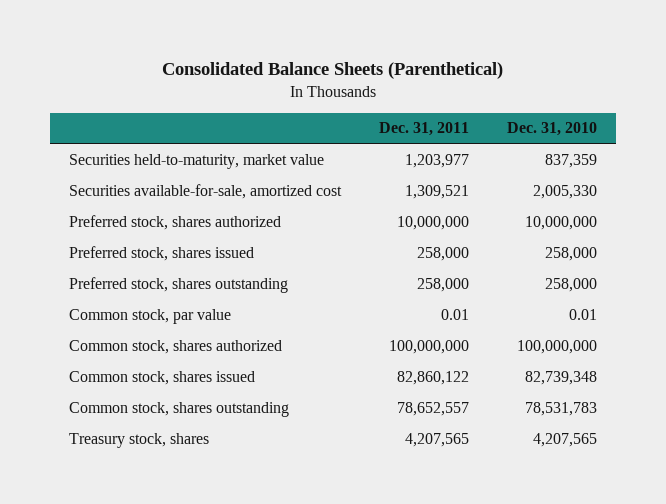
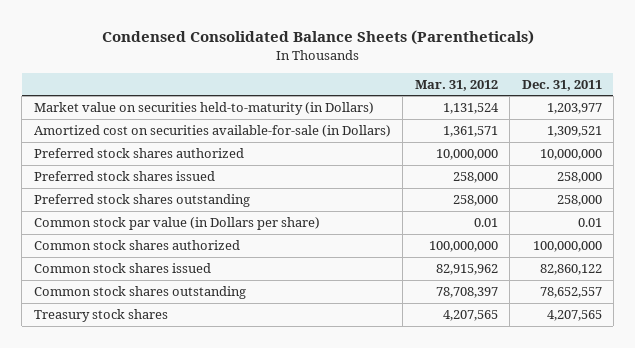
- Consolidated Balance Sheets (Parenthetical)
+ Condensed Consolidated Balance Sheets (Parentheticals)
- | Dec. 31, 2011 | Dec. 31, 2010
+ | Mar. 31, 2012 | Dec. 31, 2011
- Securities held-to-maturity, market value | 1,203,977 | 837,359
- Securities available-for-sale, amortized cost | 1,309,521 | 2,005,330
- Preferred stock, shares authorized | 10,000,000 | 10,000,000
- Preferred stock, shares issued | 258,000 | 258,000
- Preferred stock, shares outstanding | 258,000 | 258,000
- Common stock, par value | 0.01 | 0.01
- Common stock, shares authorized | 100,000,000 | 100,000,000
- Common stock, shares issued | 82,860,122 | 82,739,348
- Common stock, shares outstanding | 78,652,557 | 78,531,783
- Treasury stock, shares | 4,207,565 | 4,207,565
+ Market value on securities held-to-maturity (in Dollars) | 1,131,524 | 1,203,977
+ Amortized cost on securities available-for-sale (in Dollars) | 1,361,571 | 1,309,521
+ Preferred stock shares authorized | 10,000,000 | 10,000,000
+ Preferred stock shares issued | 258,000 | 258,000
+ Preferred stock shares outstanding | 258,000 | 258,000
+ Common stock par value (in Dollars per share) | 0.01 | 0.01
+ Common stock shares authorized | 100,000,000 | 100,000,000
+ Common stock shares issued | 82,915,962 | 82,860,122
+ Common stock shares outstanding | 78,708,397 | 78,652,557
+ Treasury stock shares | 4,207,565 | 4,207,565

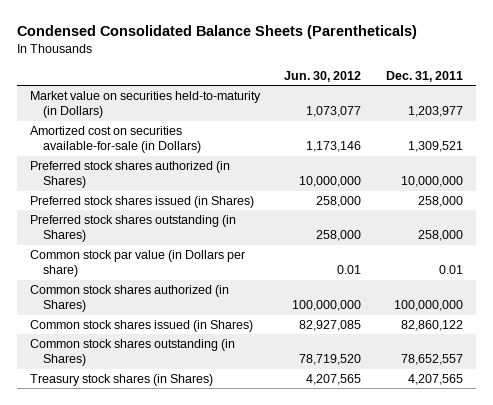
- | Mar. 31, 2012 | Dec. 31, 2011
+ | Jun. 30, 2012 | Dec. 31, 2011
- Preferred stock shares authorized | 10,000,000 | 10,000,000
- Preferred stock shares issued | 258,000 | 258,000
- Preferred stock shares outstanding | 258,000 | 258,000
+ Preferred stock shares authorized (in Shares) | 10,000,000 | 10,000,000
+ Preferred stock shares issued (in Shares) | 258,000 | 258,000
+ Preferred stock shares outstanding (in Shares) | 258,000 | 258,000
- Common stock shares authorized | 100,000,000 | 100,000,000
- Common stock shares issued | 82,915,962 | 82,860,122
- Common stock shares outstanding | 78,708,397 | 78,652,557
- Treasury stock shares | 4,207,565 | 4,207,565
+ Common stock shares authorized (in Shares) | 100,000,000 | 100,000,000
+ Common stock shares issued (in Shares) | 82,927,085 | 82,860,122
+ Common stock shares outstanding (in Shares) | 78,719,520 | 78,652,557
+ Treasury stock shares (in Shares) | 4,207,565 | 4,207,565

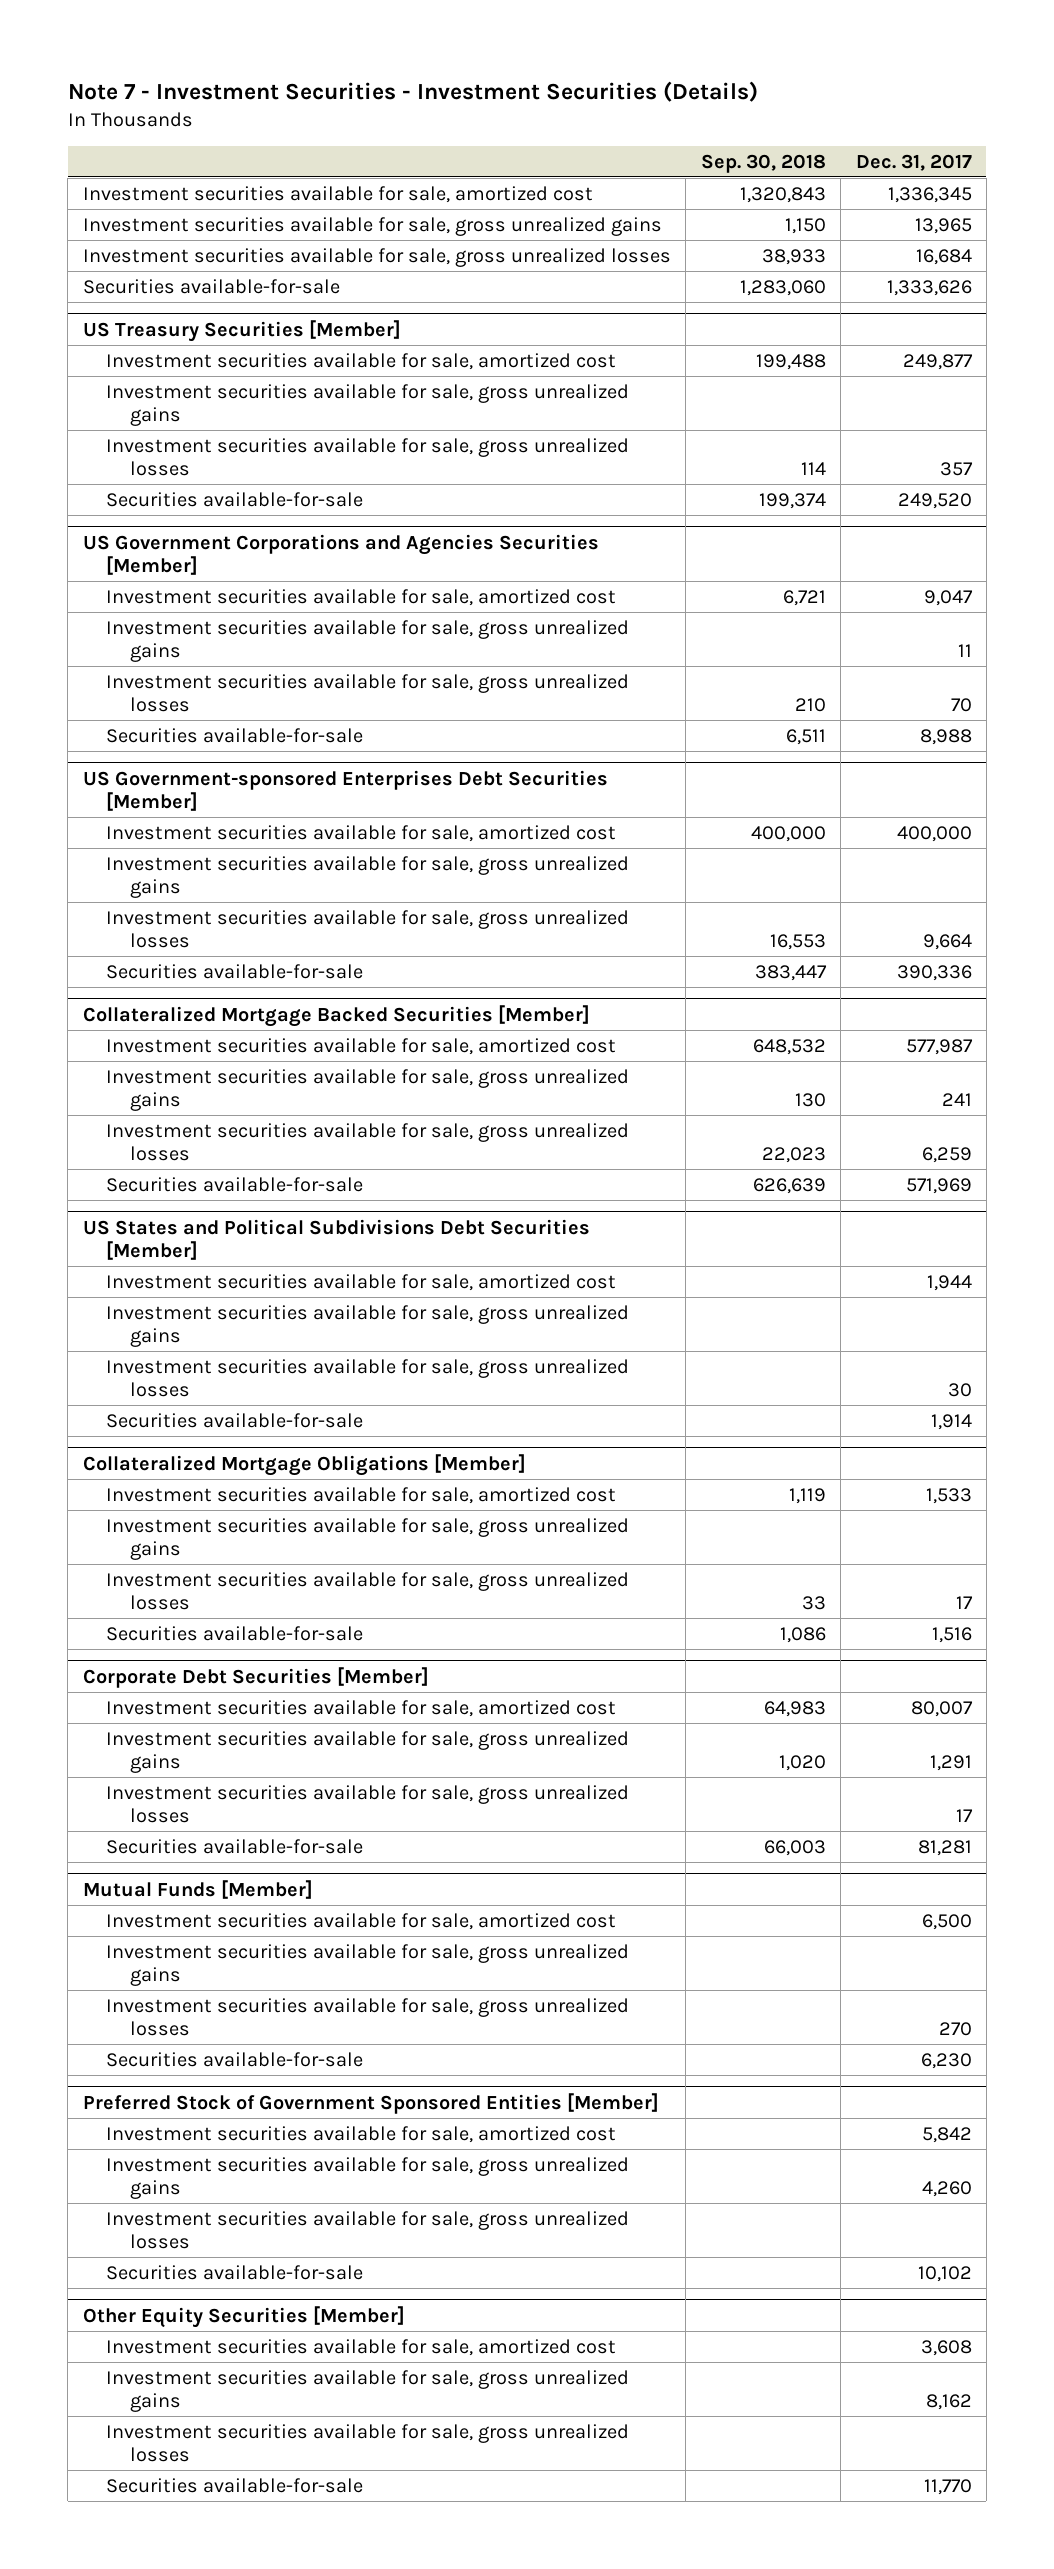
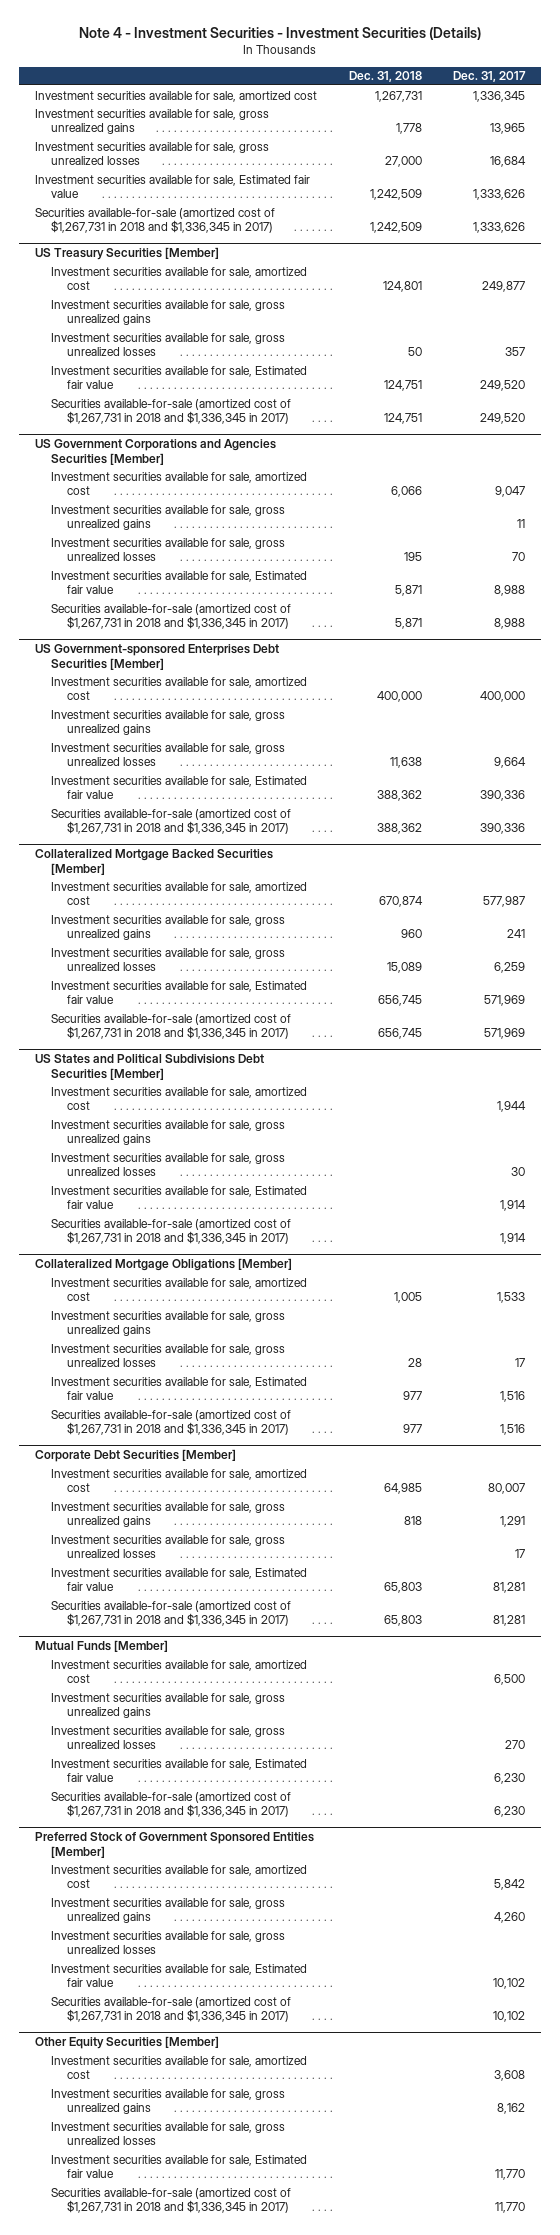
- Note 7 - Investment Securities - Investment Securities (Details)
+ Note 4 - Investment Securities - Investment Securities (Details)
- | Sep. 30, 2018 | Dec. 31, 2017
+ | Dec. 31, 2018 | Dec. 31, 2017
- Securities available-for-sale | 1,283,060 | 1,333,626
+ Investment securities available for sale, Estimated fair value | 1,242,509 | 1,333,626
+ Securities available-for-sale (amortized cost of $1,267,731 in 2018 and $1,336,345 in 2017) | 1,242,509 | 1,333,626
@ US Treasury Securities [Member]
- Securities available-for-sale | 199,374 | 249,520
+ Investment securities available for sale, Estimated fair value | 124,751 | 249,520
+ Securities available-for-sale (amortized cost of $1,267,731 in 2018 and $1,336,345 in 2017) | 124,751 | 249,520
@ US Government Corporations and Agencies Securities [Member]
- Securities available-for-sale | 6,511 | 8,988
+ Investment securities available for sale, Estimated fair value | 5,871 | 8,988
+ Securities available-for-sale (amortized cost of $1,267,731 in 2018 and $1,336,345 in 2017) | 5,871 | 8,988
@ US Government-sponsored Enterprises Debt Securities [Member]
- Securities available-for-sale | 383,447 | 390,336
+ Investment securities available for sale, Estimated fair value | 388,362 | 390,336
+ Securities available-for-sale (amortized cost of $1,267,731 in 2018 and $1,336,345 in 2017) | 388,362 | 390,336
@ Collateralized Mortgage Backed Securities [Member]
- Securities available-for-sale | 626,639 | 571,969
+ Investment securities available for sale, Estimated fair value | 656,745 | 571,969
+ Securities available-for-sale (amortized cost of $1,267,731 in 2018 and $1,336,345 in 2017) | 656,745 | 571,969
@ US States and Political Subdivisions Debt Securities [Member]
- Securities available-for-sale | | 1,914
+ Investment securities available for sale, Estimated fair value | | 1,914
+ Securities available-for-sale (amortized cost of $1,267,731 in 2018 and $1,336,345 in 2017) | | 1,914
@ Collateralized Mortgage Obligations [Member]
- Securities available-for-sale | 1,086 | 1,516
+ Investment securities available for sale, Estimated fair value | 977 | 1,516
+ Securities available-for-sale (amortized cost of $1,267,731 in 2018 and $1,336,345 in 2017) | 977 | 1,516
@ Corporate Debt Securities [Member]
- Securities available-for-sale | 66,003 | 81,281
+ Investment securities available for sale, Estimated fair value | 65,803 | 81,281
+ Securities available-for-sale (amortized cost of $1,267,731 in 2018 and $1,336,345 in 2017) | 65,803 | 81,281
@ Mutual Funds [Member]
- Securities available-for-sale | | 6,230
+ Investment securities available for sale, Estimated fair value | | 6,230
+ Securities available-for-sale (amortized cost of $1,267,731 in 2018 and $1,336,345 in 2017) | | 6,230
@ Preferred Stock of Government Sponsored Entities [Member]
- Securities available-for-sale | | 10,102
+ Investment securities available for sale, Estimated fair value | | 10,102
+ Securities available-for-sale (amortized cost of $1,267,731 in 2018 and $1,336,345 in 2017) | | 10,102
@ Other Equity Securities [Member]
- Securities available-for-sale | | 11,770
+ Investment securities available for sale, Estimated fair value | | 11,770
+ Securities available-for-sale (amortized cost of $1,267,731 in 2018 and $1,336,345 in 2017) | | 11,770

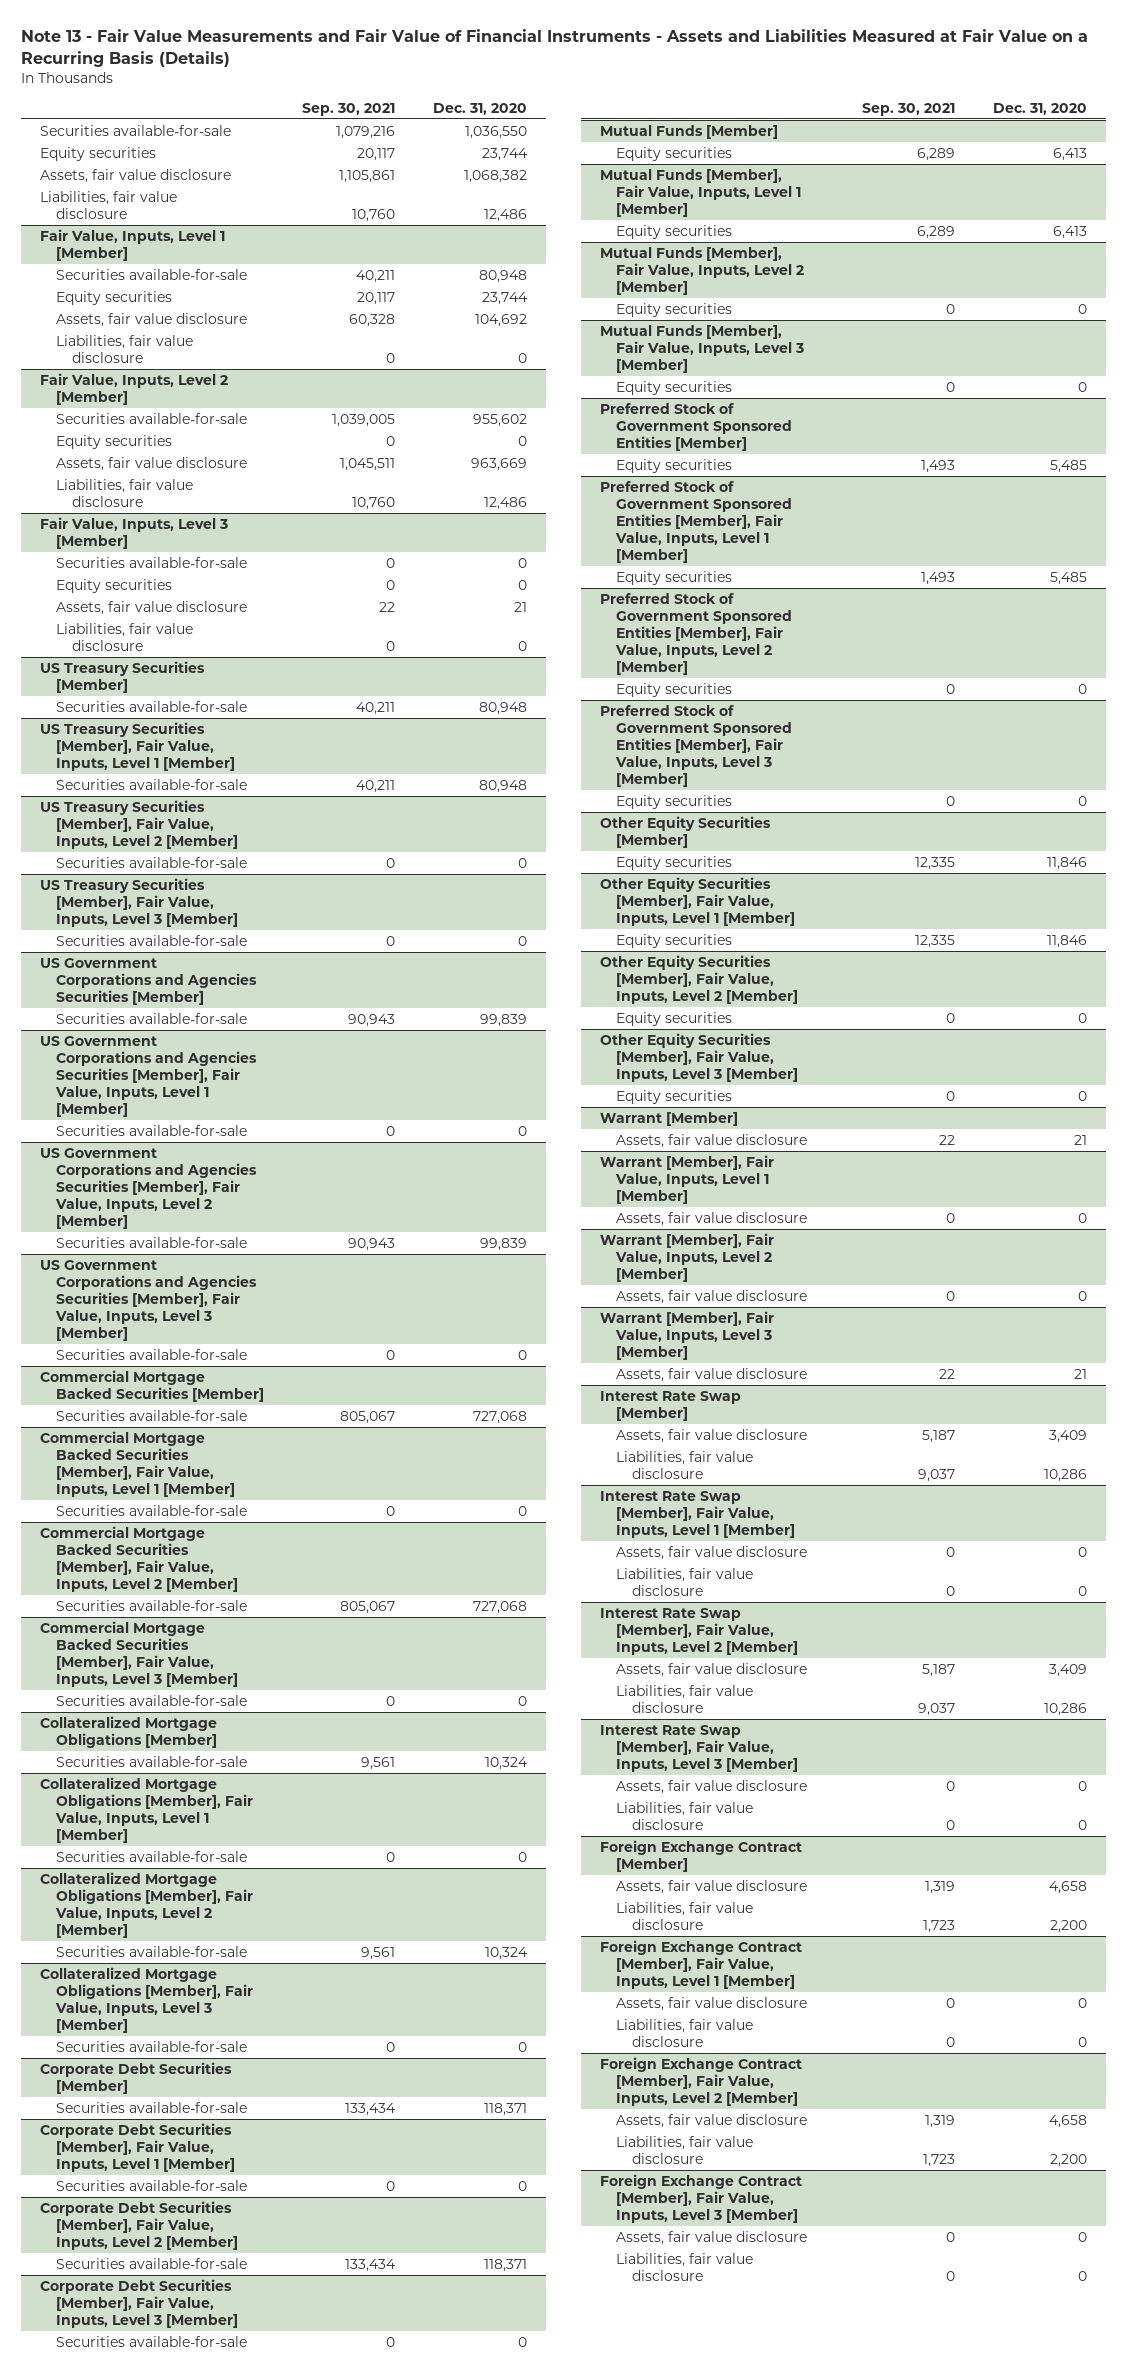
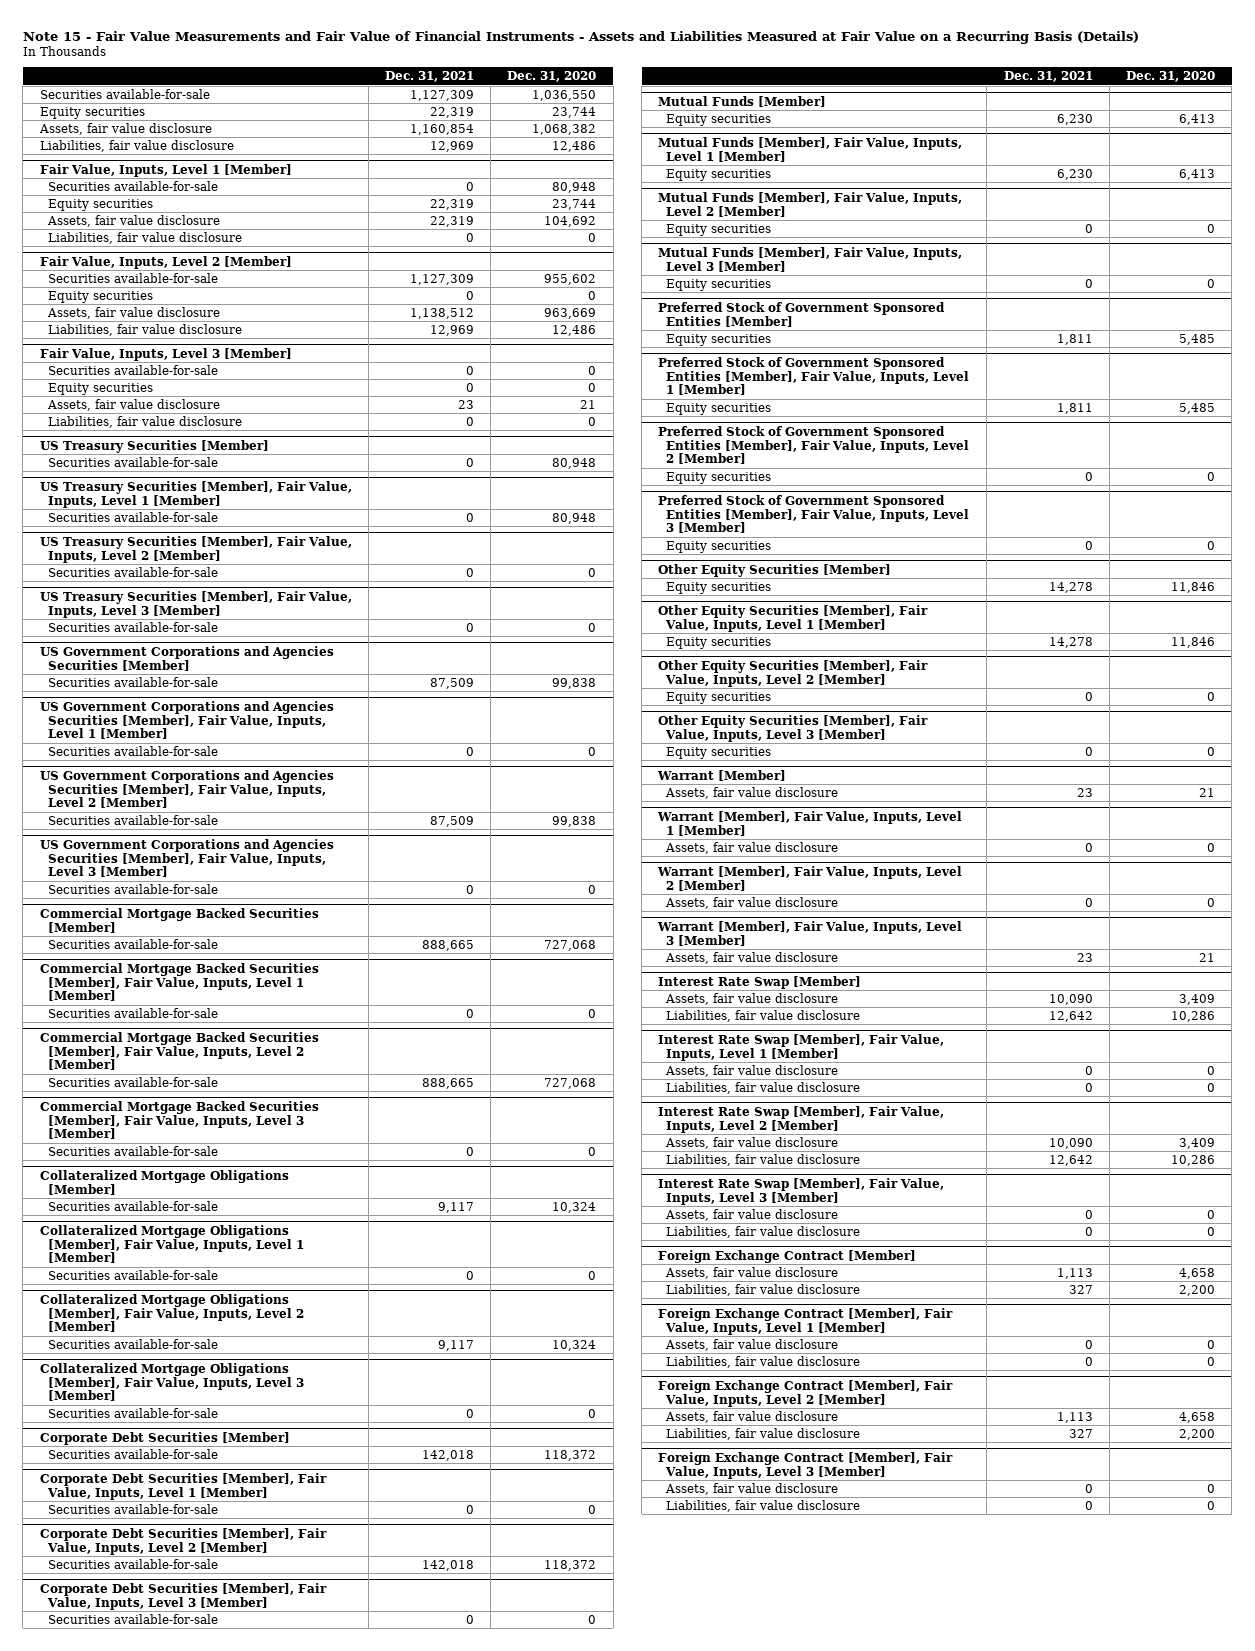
- Note 13 - Fair Value Measurements and Fair Value of Financial Instruments - Assets and Liabilities Measured at Fair Value on a Recurring Basis (Details)
+ Note 15 - Fair Value Measurements and Fair Value of Financial Instruments - Assets and Liabilities Measured at Fair Value on a Recurring Basis (Details)
- | Sep. 30, 2021 | Dec. 31, 2020
+ | Dec. 31, 2021 | Dec. 31, 2020
@ US Government Corporations and Agencies Securities [Member]
- Securities available-for-sale | 90,943 | 99,839
+ Securities available-for-sale | 87,509 | 99,838
@ US Government Corporations and Agencies Securities [Member], Fair Value, Inputs, Level 2 [Member]
- Securities available-for-sale | 90,943 | 99,839
+ Securities available-for-sale | 87,509 | 99,838
@ Corporate Debt Securities [Member]
- Securities available-for-sale | 133,434 | 118,371
+ Securities available-for-sale | 142,018 | 118,372
@ Corporate Debt Securities [Member], Fair Value, Inputs, Level 2 [Member]
- Securities available-for-sale | 133,434 | 118,371
+ Securities available-for-sale | 142,018 | 118,372

